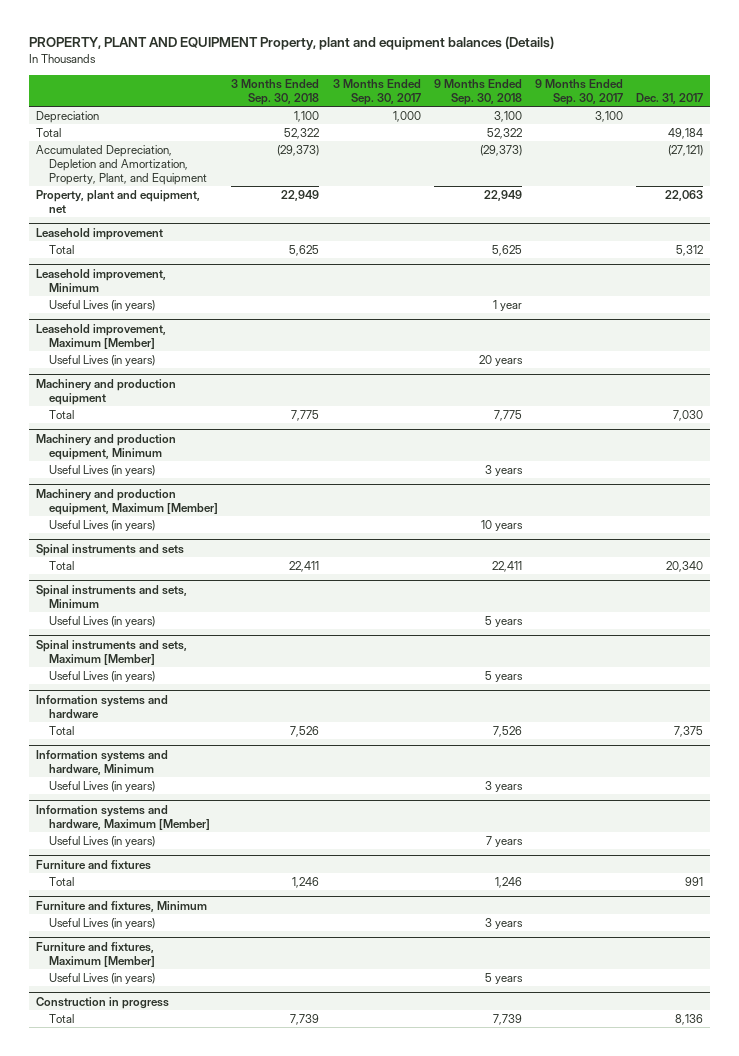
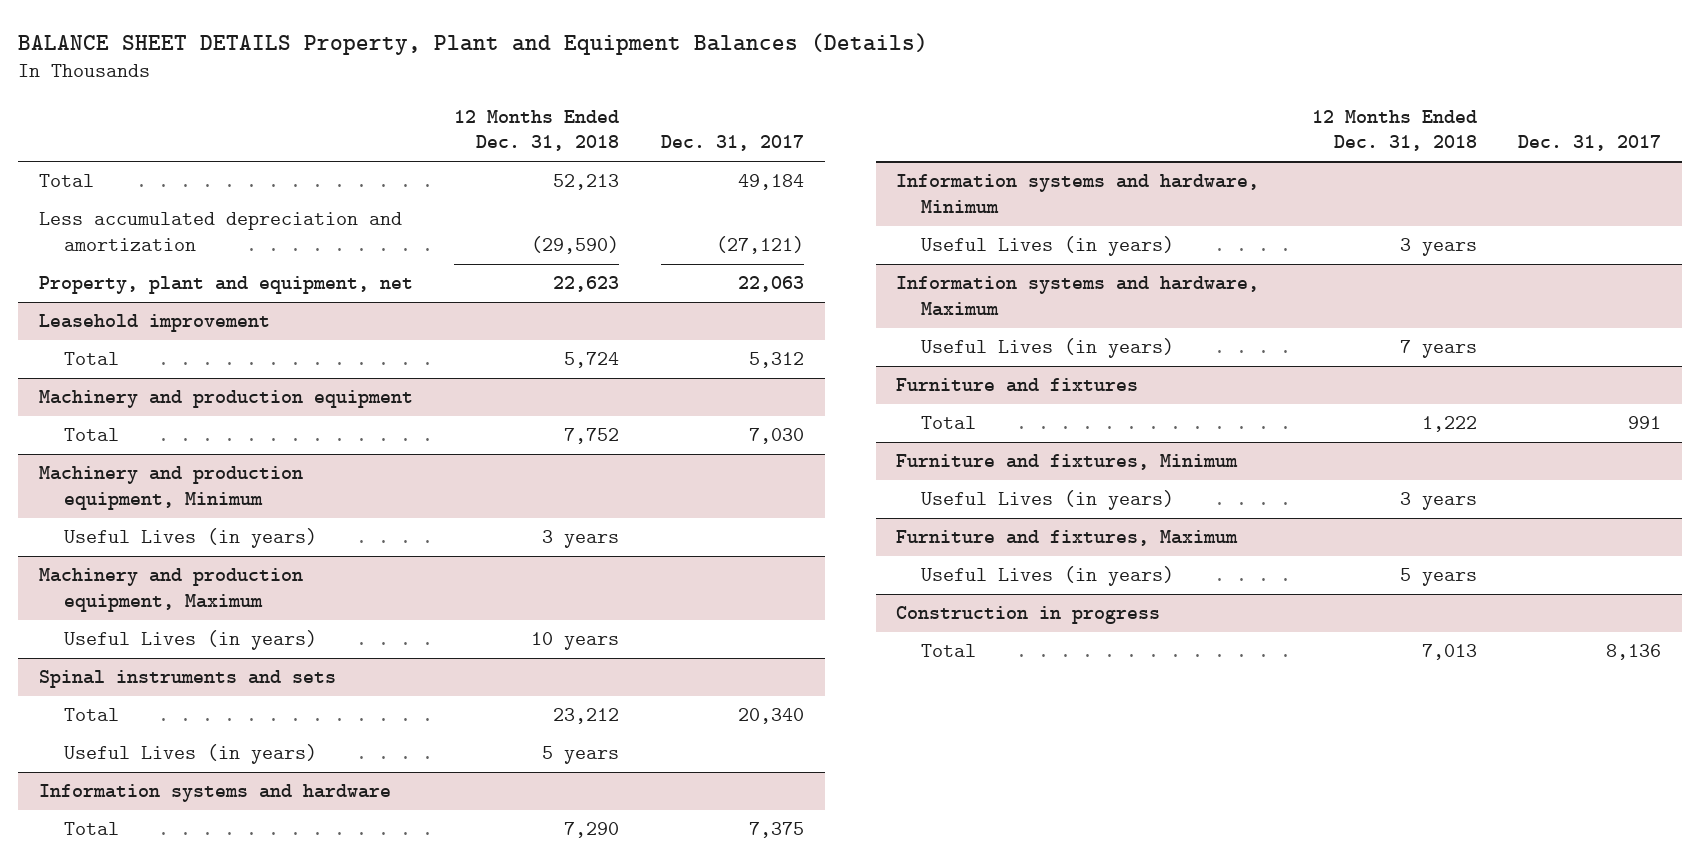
- PROPERTY, PLANT AND EQUIPMENT Property, plant and equipment balances (Details)
+ BALANCE SHEET DETAILS Property, Plant and Equipment Balances (Details)
- | 3 Months Ended Sep. 30, 2018 | 3 Months Ended Sep. 30, 2017 | 9 Months Ended Sep. 30, 2018 | 9 Months Ended Sep. 30, 2017 | Dec. 31, 2017
+ | 12 Months Ended Dec. 31, 2018 | Dec. 31, 2017
- Depreciation | 1,100 | 1,000 | 3,100 | 3,100 |
- Accumulated Depreciation, Depletion and Amortization, Property, Plant, and Equipment | (29,373) | | (29,373) | | (27,121)
+ Less accumulated depreciation and amortization | (29,590) | (27,121)
- Leasehold improvement, Minimum
- Useful Lives (in years) | | | 1 year | |
- Leasehold improvement, Maximum [Member]
- Useful Lives (in years) | | | 20 years | |
- Machinery and production equipment, Maximum [Member]
+ Machinery and production equipment, Maximum
- Spinal instruments and sets, Minimum
- Useful Lives (in years) | | | 5 years | |
- Spinal instruments and sets, Maximum [Member]
- Useful Lives (in years) | | | 5 years | |
@ Spinal instruments and sets
+ Useful Lives (in years) | 5 years |
- Information systems and hardware, Maximum [Member]
+ Information systems and hardware, Maximum
- Furniture and fixtures, Maximum [Member]
+ Furniture and fixtures, Maximum

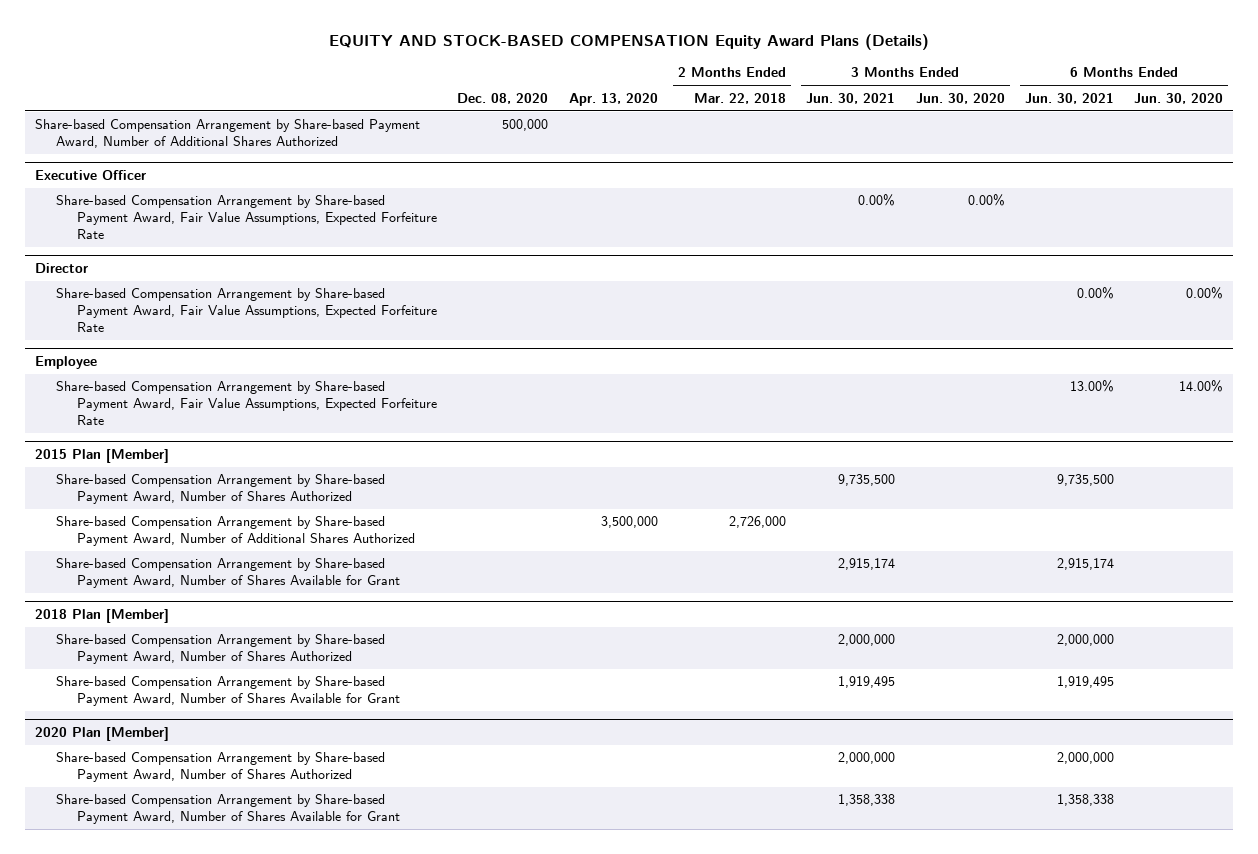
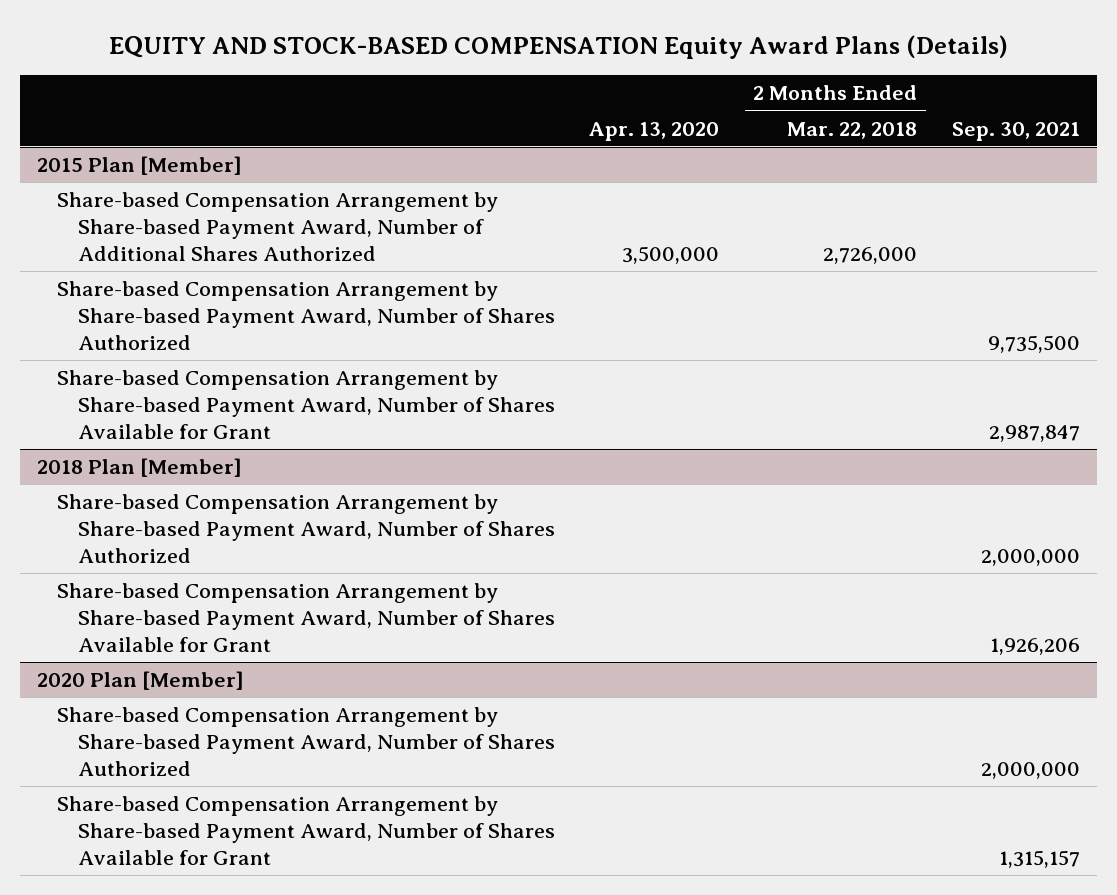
- | Dec. 08, 2020 | Apr. 13, 2020 | 2 Months Ended Mar. 22, 2018 | 3 Months Ended Jun. 30, 2021 | 3 Months Ended Jun. 30, 2020 | 6 Months Ended Jun. 30, 2021 | 6 Months Ended Jun. 30, 2020
+ | Apr. 13, 2020 | 2 Months Ended Mar. 22, 2018 | Sep. 30, 2021
- Share-based Compensation Arrangement by Share-based Payment Award, Number of Additional Shares Authorized | 500,000 | | | | | |
- Executive Officer
- Share-based Compensation Arrangement by Share-based Payment Award, Fair Value Assumptions, Expected Forfeiture Rate | | | | 0.00% | 0.00% | |
- Director
- Share-based Compensation Arrangement by Share-based Payment Award, Fair Value Assumptions, Expected Forfeiture Rate | | | | | | 0.00% | 0.00%
- Employee
- Share-based Compensation Arrangement by Share-based Payment Award, Fair Value Assumptions, Expected Forfeiture Rate | | | | | | 13.00% | 14.00%
@ 2015 Plan [Member]
moved down: Share-based Compensation Arrangement by Share-based Payment Award, Number of Shares Authorized | | | 9,735,500

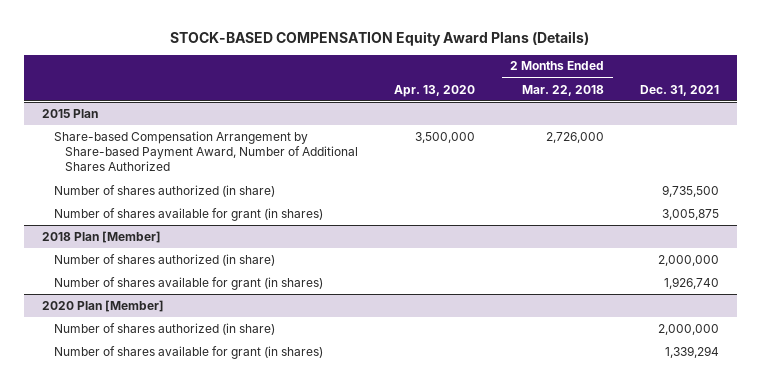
- EQUITY AND STOCK-BASED COMPENSATION Equity Award Plans (Details)
+ STOCK-BASED COMPENSATION Equity Award Plans (Details)
- | Apr. 13, 2020 | 2 Months Ended Mar. 22, 2018 | Sep. 30, 2021
+ | Apr. 13, 2020 | 2 Months Ended Mar. 22, 2018 | Dec. 31, 2021
- 2015 Plan [Member]
+ 2015 Plan
- Share-based Compensation Arrangement by Share-based Payment Award, Number of Shares Authorized | | | 9,735,500
- Share-based Compensation Arrangement by Share-based Payment Award, Number of Shares Available for Grant | | | 2,987,847
+ Number of shares authorized (in share) | | | 9,735,500
+ Number of shares available for grant (in shares) | | | 3,005,875
@ 2018 Plan [Member]
- Share-based Compensation Arrangement by Share-based Payment Award, Number of Shares Authorized | | | 2,000,000
- Share-based Compensation Arrangement by Share-based Payment Award, Number of Shares Available for Grant | | | 1,926,206
+ Number of shares authorized (in share) | | | 2,000,000
+ Number of shares available for grant (in shares) | | | 1,926,740
@ 2020 Plan [Member]
- Share-based Compensation Arrangement by Share-based Payment Award, Number of Shares Authorized | | | 2,000,000
- Share-based Compensation Arrangement by Share-based Payment Award, Number of Shares Available for Grant | | | 1,315,157
+ Number of shares authorized (in share) | | | 2,000,000
+ Number of shares available for grant (in shares) | | | 1,339,294

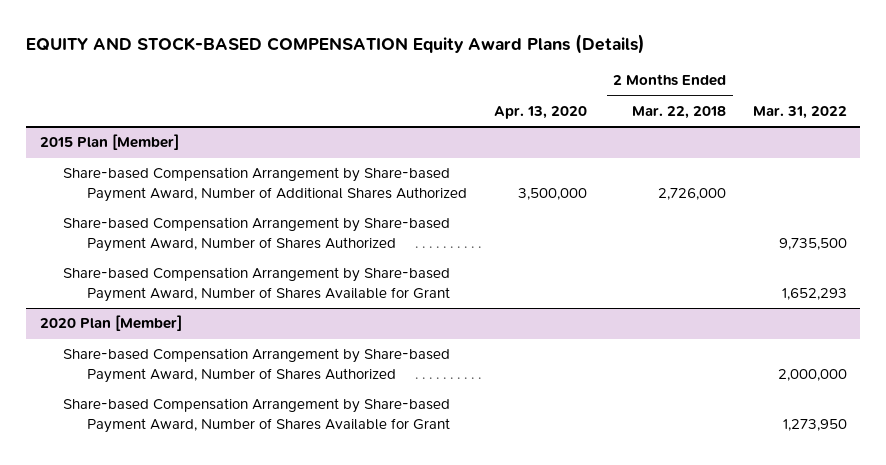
- STOCK-BASED COMPENSATION Equity Award Plans (Details)
+ EQUITY AND STOCK-BASED COMPENSATION Equity Award Plans (Details)
- | Apr. 13, 2020 | 2 Months Ended Mar. 22, 2018 | Dec. 31, 2021
+ | Apr. 13, 2020 | 2 Months Ended Mar. 22, 2018 | Mar. 31, 2022
- 2015 Plan
+ 2015 Plan [Member]
- Number of shares authorized (in share) | | | 9,735,500
- Number of shares available for grant (in shares) | | | 3,005,875
- 2018 Plan [Member]
- Number of shares authorized (in share) | | | 2,000,000
- Number of shares available for grant (in shares) | | | 1,926,740
+ Share-based Compensation Arrangement by Share-based Payment Award, Number of Shares Authorized | | | 9,735,500
+ Share-based Compensation Arrangement by Share-based Payment Award, Number of Shares Available for Grant | | | 1,652,293
@ 2020 Plan [Member]
- Number of shares authorized (in share) | | | 2,000,000
- Number of shares available for grant (in shares) | | | 1,339,294
+ Share-based Compensation Arrangement by Share-based Payment Award, Number of Shares Authorized | | | 2,000,000
+ Share-based Compensation Arrangement by Share-based Payment Award, Number of Shares Available for Grant | | | 1,273,950

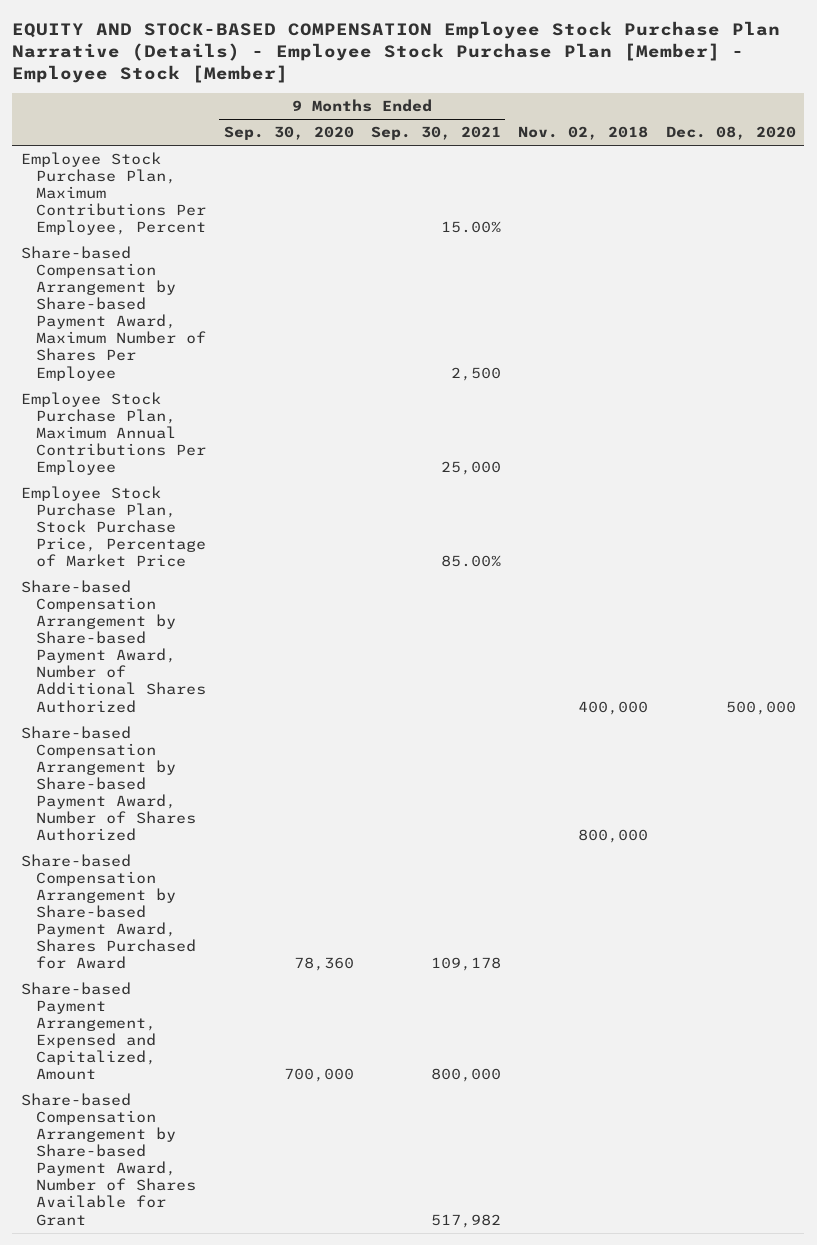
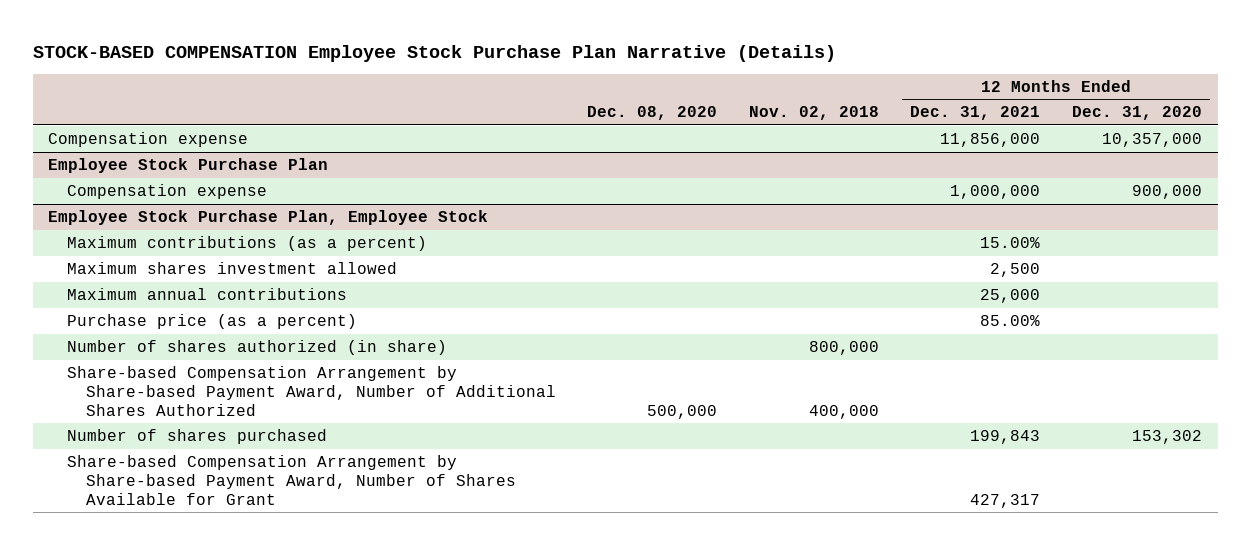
- EQUITY AND STOCK-BASED COMPENSATION Employee Stock Purchase Plan Narrative (Details) - Employee Stock Purchase Plan [Member] - Employee Stock [Member]
+ STOCK-BASED COMPENSATION Employee Stock Purchase Plan Narrative (Details)
- | 9 Months Ended Sep. 30, 2020 | 9 Months Ended Sep. 30, 2021 | Nov. 02, 2018 | Dec. 08, 2020
+ | Dec. 08, 2020 | Nov. 02, 2018 | 12 Months Ended Dec. 31, 2021 | 12 Months Ended Dec. 31, 2020
- Employee Stock Purchase Plan, Maximum Contributions Per Employee, Percent | | 15.00% | |
- Share-based Compensation Arrangement by Share-based Payment Award, Maximum Number of Shares Per Employee | | 2,500 | |
- Employee Stock Purchase Plan, Maximum Annual Contributions Per Employee | | 25,000 | |
- Employee Stock Purchase Plan, Stock Purchase Price, Percentage of Market Price | | 85.00% | |
- Share-based Compensation Arrangement by Share-based Payment Award, Number of Additional Shares Authorized | | | 400,000 | 500,000
- Share-based Compensation Arrangement by Share-based Payment Award, Number of Shares Authorized | | | 800,000 |
- Share-based Compensation Arrangement by Share-based Payment Award, Shares Purchased for Award | 78,360 | 109,178 | |
- Share-based Payment Arrangement, Expensed and Capitalized, Amount | 700,000 | 800,000 | |
- Share-based Compensation Arrangement by Share-based Payment Award, Number of Shares Available for Grant | | 517,982 | |
+ Compensation expense | | | 11,856,000 | 10,357,000
+ Employee Stock Purchase Plan
+ Compensation expense | | | 1,000,000 | 900,000
+ Employee Stock Purchase Plan, Employee Stock
+ Maximum contributions (as a percent) | | | 15.00% |
+ Maximum shares investment allowed | | | 2,500 |
+ Maximum annual contributions | | | 25,000 |
+ Purchase price (as a percent) | | | 85.00% |
+ Number of shares authorized (in share) | | 800,000 | |
+ Share-based Compensation Arrangement by Share-based Payment Award, Number of Additional Shares Authorized | 500,000 | 400,000 | |
+ Number of shares purchased | | | 199,843 | 153,302
+ Share-based Compensation Arrangement by Share-based Payment Award, Number of Shares Available for Grant | | | 427,317 |

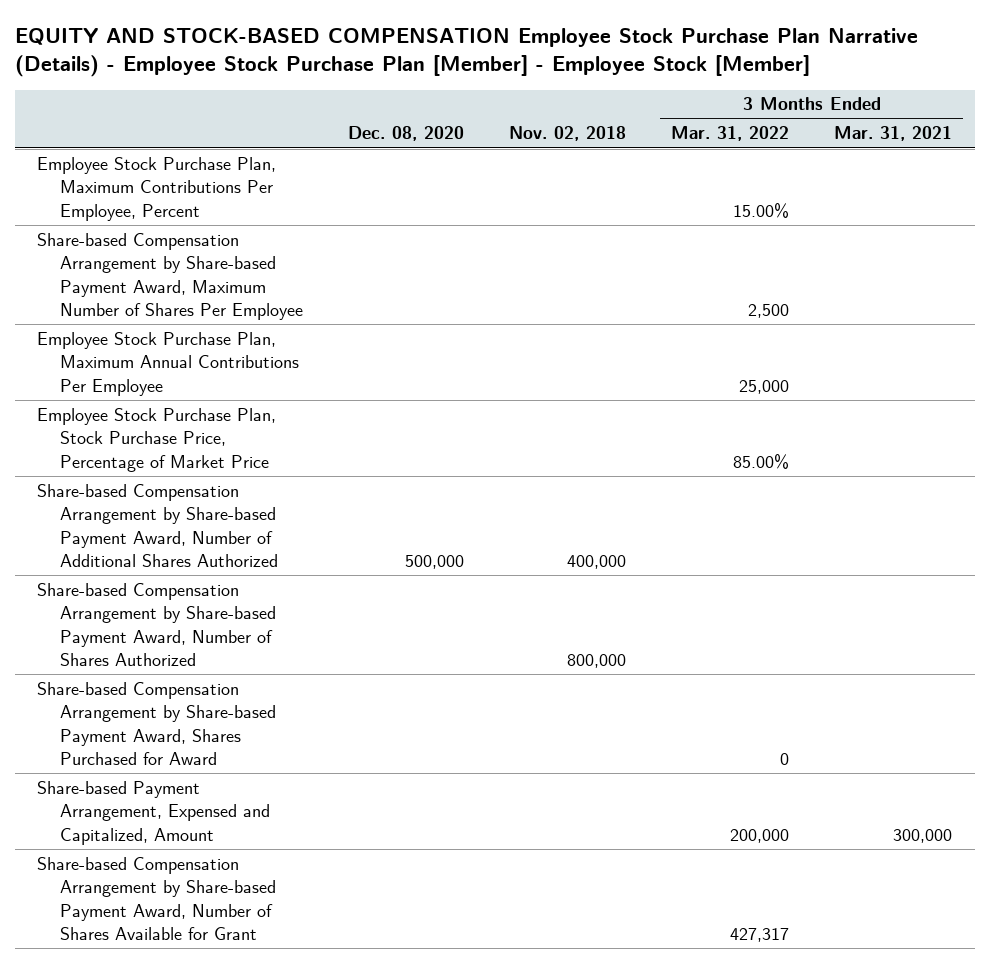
- STOCK-BASED COMPENSATION Employee Stock Purchase Plan Narrative (Details)
+ EQUITY AND STOCK-BASED COMPENSATION Employee Stock Purchase Plan Narrative (Details) - Employee Stock Purchase Plan [Member] - Employee Stock [Member]
- | Dec. 08, 2020 | Nov. 02, 2018 | 12 Months Ended Dec. 31, 2021 | 12 Months Ended Dec. 31, 2020
+ | Dec. 08, 2020 | Nov. 02, 2018 | 3 Months Ended Mar. 31, 2022 | 3 Months Ended Mar. 31, 2021
- Compensation expense | | | 11,856,000 | 10,357,000
- Employee Stock Purchase Plan
- Compensation expense | | | 1,000,000 | 900,000
- Employee Stock Purchase Plan, Employee Stock
- Maximum contributions (as a percent) | | | 15.00% |
- Maximum shares investment allowed | | | 2,500 |
- Maximum annual contributions | | | 25,000 |
- Purchase price (as a percent) | | | 85.00% |
- Number of shares authorized (in share) | | 800,000 | |
- Share-based Compensation Arrangement by Share-based Payment Award, Number of Additional Shares Authorized | 500,000 | 400,000 | |
- Number of shares purchased | | | 199,843 | 153,302
- Share-based Compensation Arrangement by Share-based Payment Award, Number of Shares Available for Grant | | | 427,317 |
+ Employee Stock Purchase Plan, Maximum Contributions Per Employee, Percent | | | 15.00% |
+ Share-based Compensation Arrangement by Share-based Payment Award, Maximum Number of Shares Per Employee | | | 2,500 |
+ Employee Stock Purchase Plan, Maximum Annual Contributions Per Employee | | | 25,000 |
+ Employee Stock Purchase Plan, Stock Purchase Price, Percentage of Market Price | | | 85.00% |
+ Share-based Compensation Arrangement by Share-based Payment Award, Number of Additional Shares Authorized | 500,000 | 400,000 | |
+ Share-based Compensation Arrangement by Share-based Payment Award, Number of Shares Authorized | | 800,000 | |
+ Share-based Compensation Arrangement by Share-based Payment Award, Shares Purchased for Award | | | 0 |
+ Share-based Payment Arrangement, Expensed and Capitalized, Amount | | | 200,000 | 300,000
+ Share-based Compensation Arrangement by Share-based Payment Award, Number of Shares Available for Grant | | | 427,317 |

